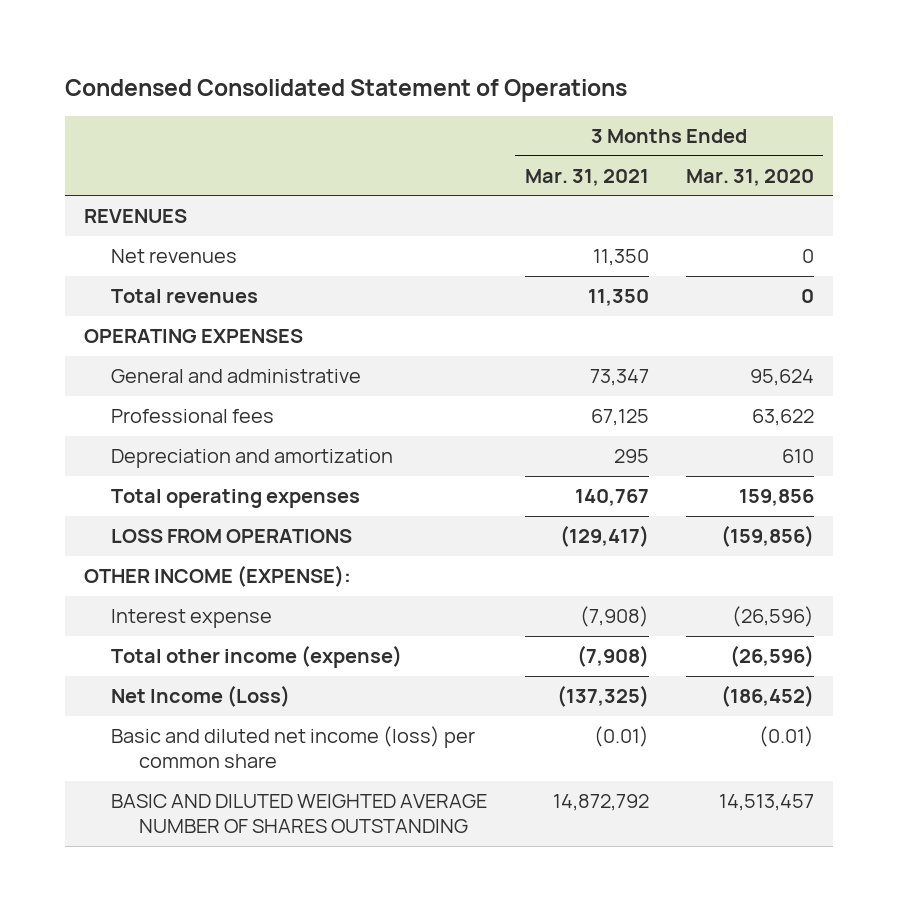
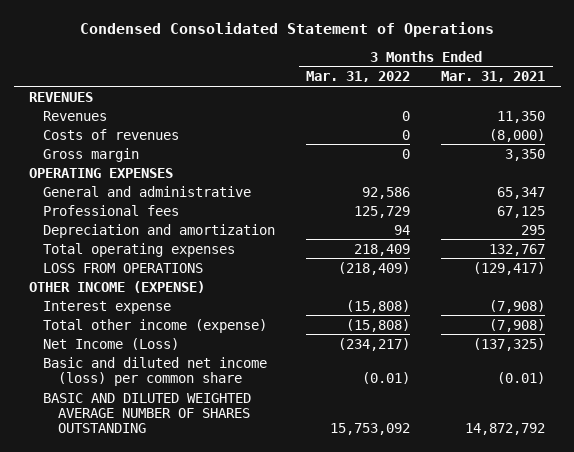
- | 3 Months Ended Mar. 31, 2021 | 3 Months Ended Mar. 31, 2020
+ | 3 Months Ended Mar. 31, 2022 | 3 Months Ended Mar. 31, 2021
- Net revenues | 11,350 | 0
- Total revenues | 11,350 | 0
+ Revenues | 0 | 11,350
+ Costs of revenues | 0 | (8,000)
+ Gross margin | 0 | 3,350
- General and administrative | 73,347 | 95,624
+ General and administrative | 92,586 | 65,347
- Total operating expenses | 140,767 | 159,856
+ Total operating expenses | 218,409 | 132,767
- OTHER INCOME (EXPENSE):
+ OTHER INCOME (EXPENSE)

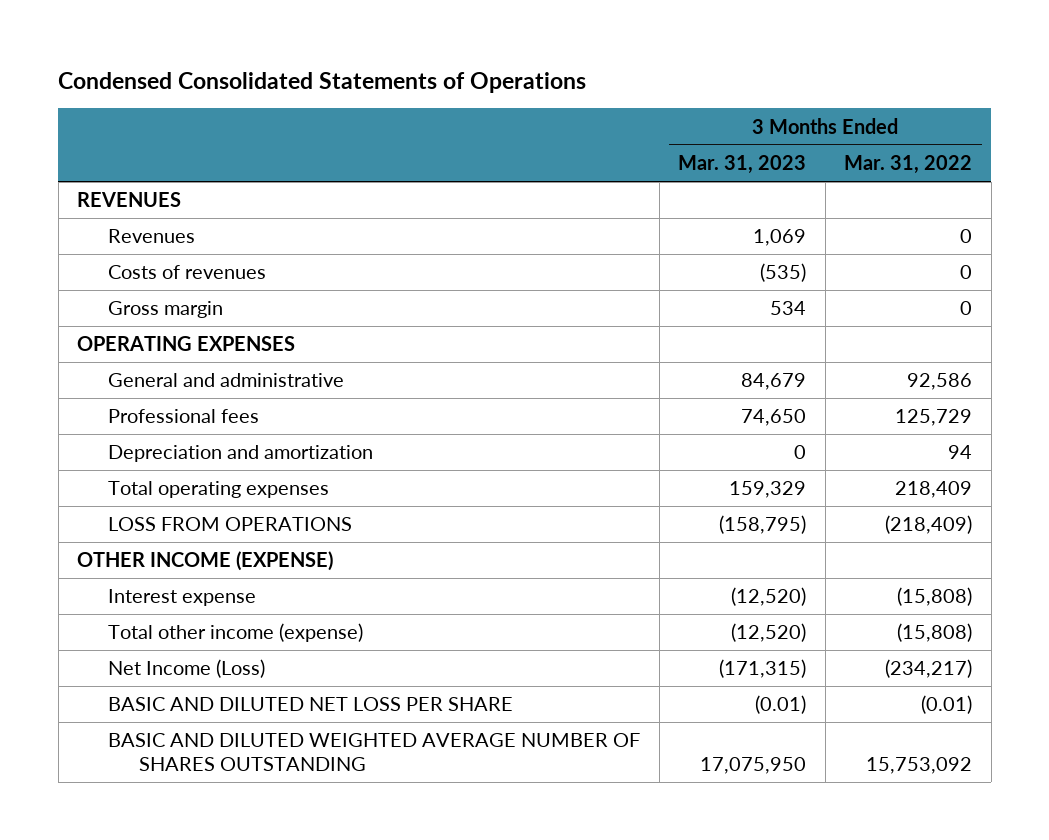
- Condensed Consolidated Statement of Operations
+ Condensed Consolidated Statements of Operations
- | 3 Months Ended Mar. 31, 2022 | 3 Months Ended Mar. 31, 2021
+ | 3 Months Ended Mar. 31, 2023 | 3 Months Ended Mar. 31, 2022
- Basic and diluted net income (loss) per common share | (0.01) | (0.01)
+ BASIC AND DILUTED NET LOSS PER SHARE | (0.01) | (0.01)

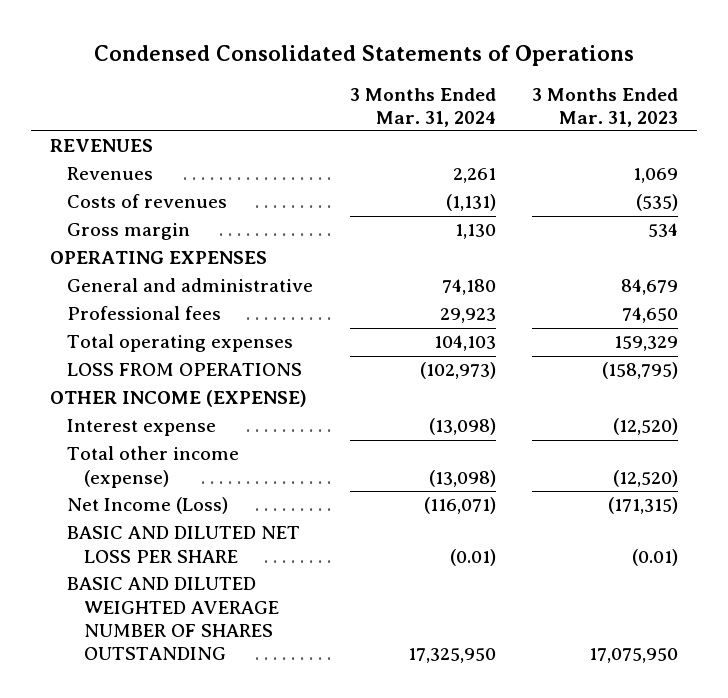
- | 3 Months Ended Mar. 31, 2023 | 3 Months Ended Mar. 31, 2022
+ | 3 Months Ended Mar. 31, 2024 | 3 Months Ended Mar. 31, 2023
- Depreciation and amortization | 0 | 94

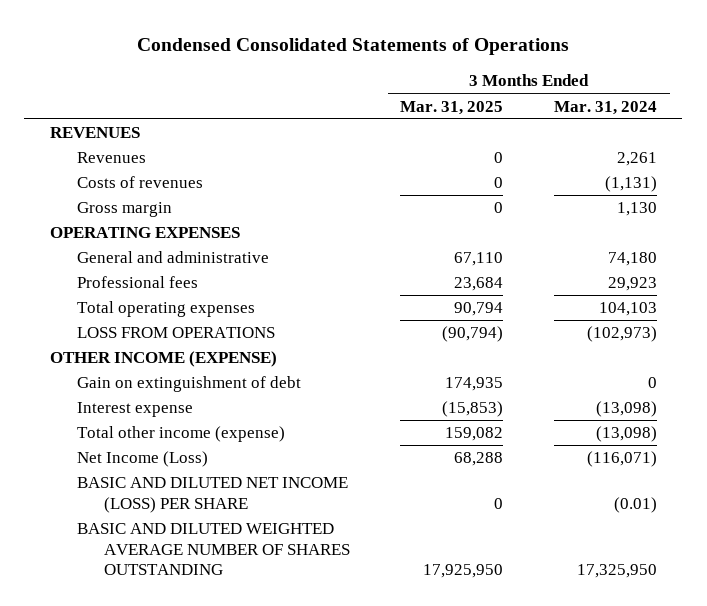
- | 3 Months Ended Mar. 31, 2024 | 3 Months Ended Mar. 31, 2023
+ | 3 Months Ended Mar. 31, 2025 | 3 Months Ended Mar. 31, 2024
+ Gain on extinguishment of debt | 174,935 | 0
- BASIC AND DILUTED NET LOSS PER SHARE | (0.01) | (0.01)
+ BASIC AND DILUTED NET INCOME (LOSS) PER SHARE | 0 | (0.01)

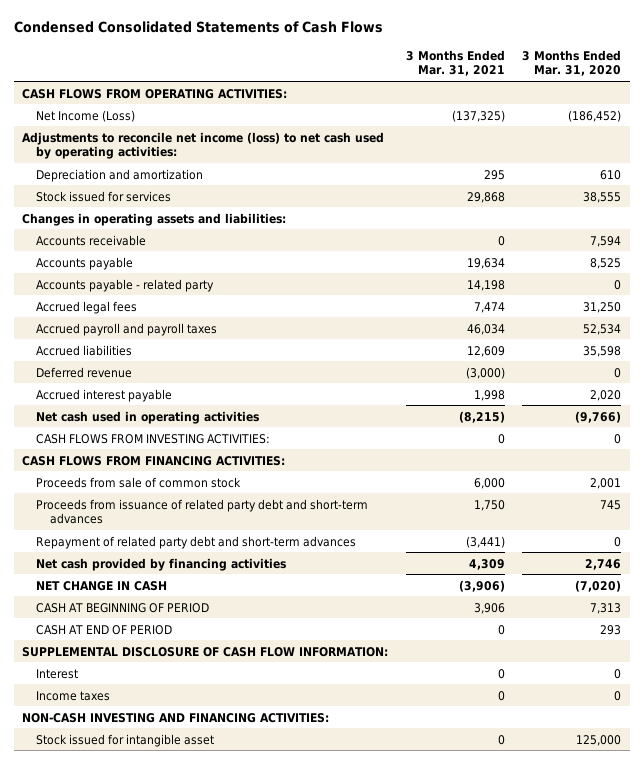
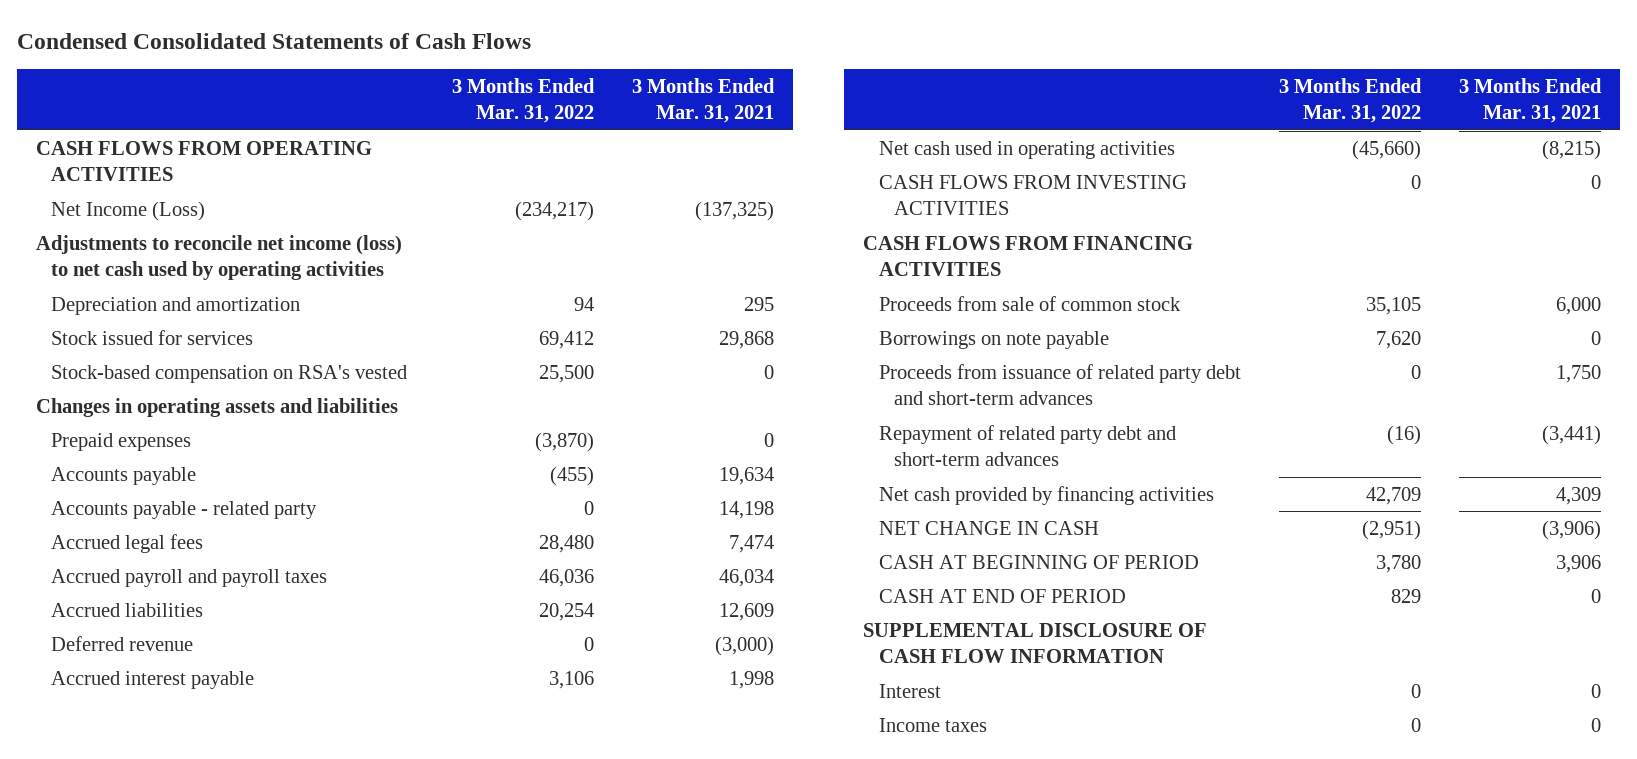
- | 3 Months Ended Mar. 31, 2021 | 3 Months Ended Mar. 31, 2020
+ | 3 Months Ended Mar. 31, 2022 | 3 Months Ended Mar. 31, 2021
- CASH FLOWS FROM OPERATING ACTIVITIES:
+ CASH FLOWS FROM OPERATING ACTIVITIES
- Adjustments to reconcile net income (loss) to net cash used by operating activities:
+ Adjustments to reconcile net income (loss) to net cash used by operating activities
- Changes in operating assets and liabilities:
- Accounts receivable | 0 | 7,594
+ Stock-based compensation on RSA's vested | 25,500 | 0
+ Changes in operating assets and liabilities
+ Prepaid expenses | (3,870) | 0
- CASH FLOWS FROM INVESTING ACTIVITIES: | 0 | 0
- CASH FLOWS FROM FINANCING ACTIVITIES:
+ CASH FLOWS FROM INVESTING ACTIVITIES | 0 | 0
+ CASH FLOWS FROM FINANCING ACTIVITIES
+ Borrowings on note payable | 7,620 | 0
- SUPPLEMENTAL DISCLOSURE OF CASH FLOW INFORMATION:
+ SUPPLEMENTAL DISCLOSURE OF CASH FLOW INFORMATION
- NON-CASH INVESTING AND FINANCING ACTIVITIES:
- Stock issued for intangible asset | 0 | 125,000

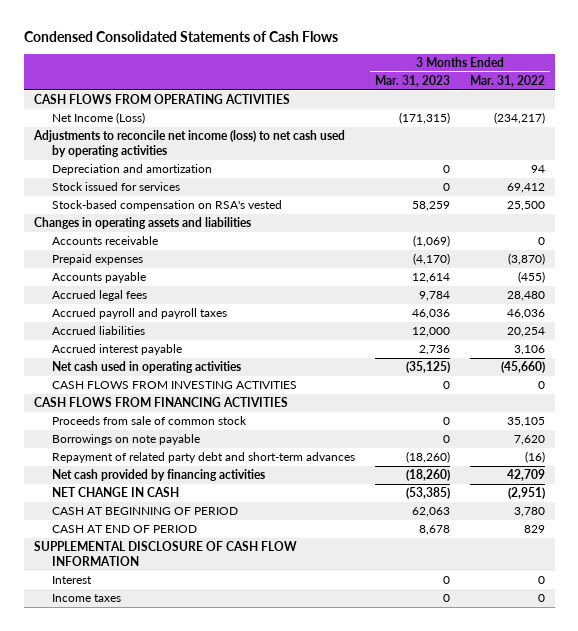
- | 3 Months Ended Mar. 31, 2022 | 3 Months Ended Mar. 31, 2021
+ | 3 Months Ended Mar. 31, 2023 | 3 Months Ended Mar. 31, 2022
+ Accounts receivable | (1,069) | 0
- Accounts payable - related party | 0 | 14,198
- Deferred revenue | 0 | (3,000)
- Proceeds from issuance of related party debt and short-term advances | 0 | 1,750

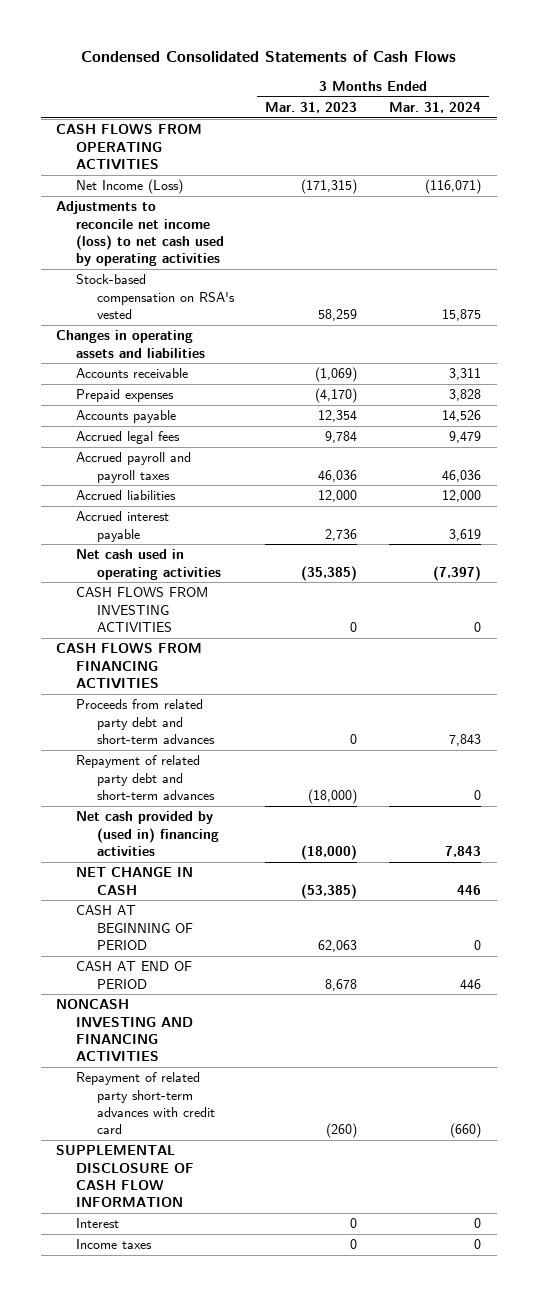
- | 3 Months Ended Mar. 31, 2023 | 3 Months Ended Mar. 31, 2022
+ | 3 Months Ended Mar. 31, 2023 | 3 Months Ended Mar. 31, 2024
- Depreciation and amortization | 0 | 94
- Stock issued for services | 0 | 69,412
- Accounts payable | 12,614 | (455)
+ Accounts payable | 12,354 | 14,526
- Net cash used in operating activities | (35,125) | (45,660)
+ Net cash used in operating activities | (35,385) | (7,397)
- Proceeds from sale of common stock | 0 | 35,105
- Borrowings on note payable | 0 | 7,620
- Repayment of related party debt and short-term advances | (18,260) | (16)
- Net cash provided by financing activities | (18,260) | 42,709
+ Proceeds from related party debt and short-term advances | 0 | 7,843
+ Repayment of related party debt and short-term advances | (18,000) | 0
+ Net cash provided by (used in) financing activities | (18,000) | 7,843
+ NONCASH INVESTING AND FINANCING ACTIVITIES
+ Repayment of related party short-term advances with credit card | (260) | (660)

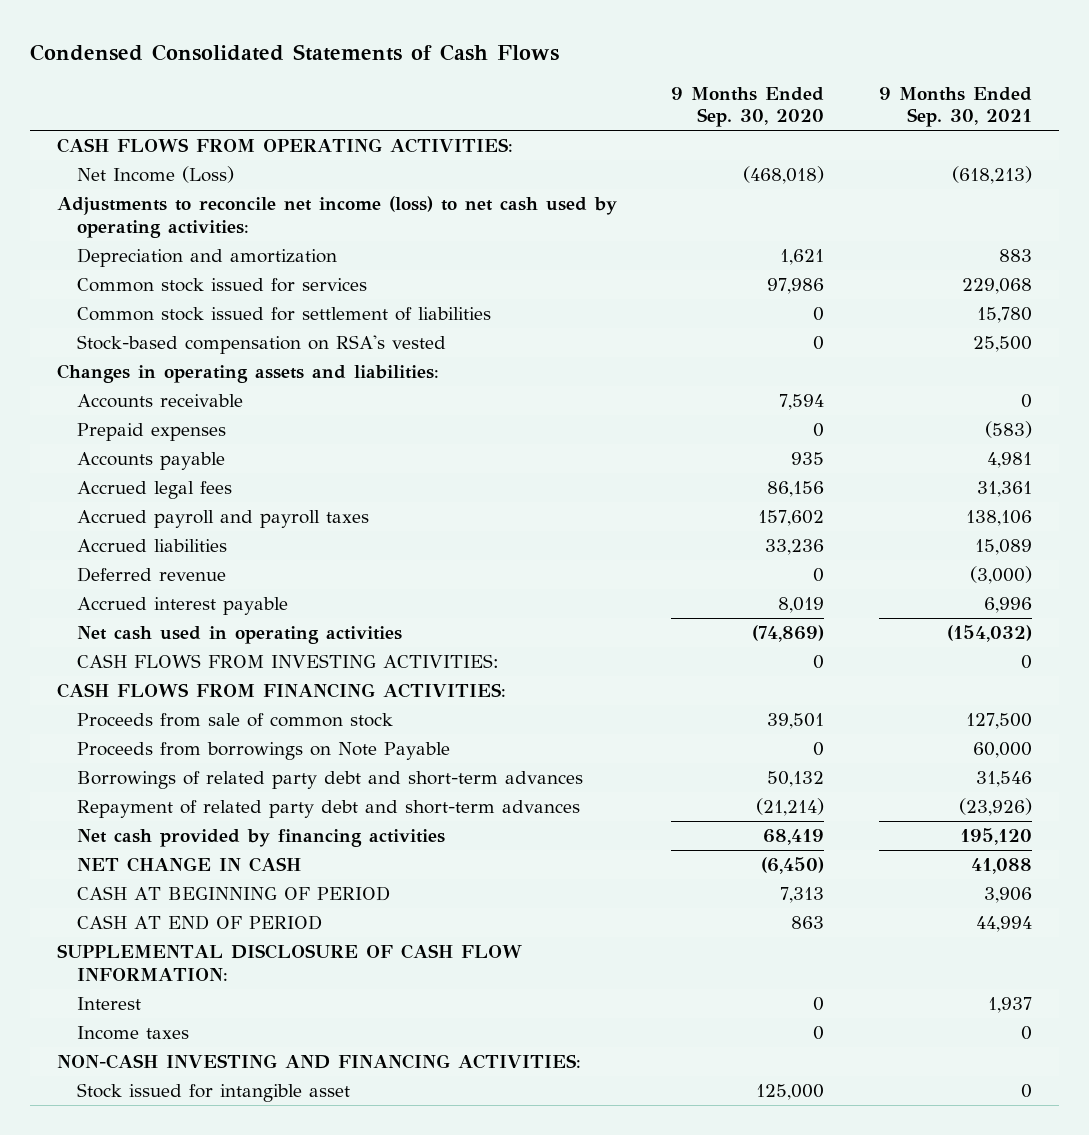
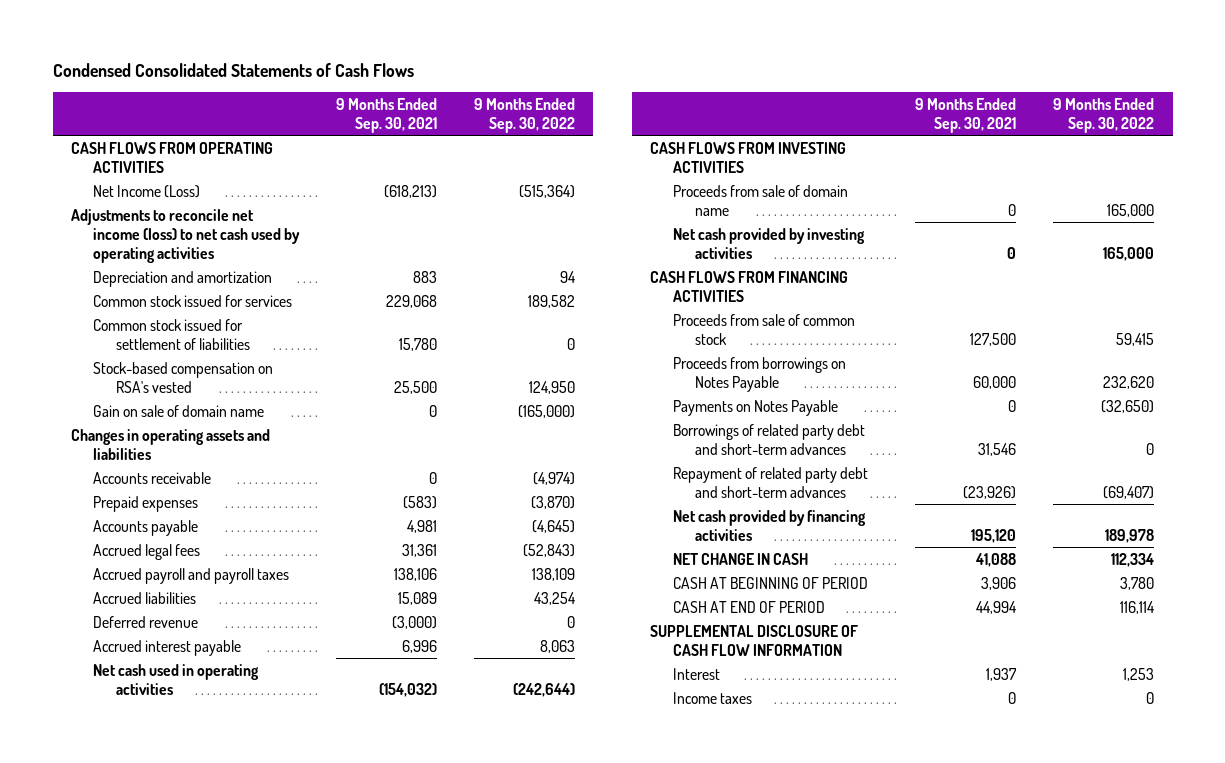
- | 9 Months Ended Sep. 30, 2020 | 9 Months Ended Sep. 30, 2021
+ | 9 Months Ended Sep. 30, 2021 | 9 Months Ended Sep. 30, 2022
- CASH FLOWS FROM OPERATING ACTIVITIES:
+ CASH FLOWS FROM OPERATING ACTIVITIES
- Adjustments to reconcile net income (loss) to net cash used by operating activities:
+ Adjustments to reconcile net income (loss) to net cash used by operating activities
- Changes in operating assets and liabilities:
+ Gain on sale of domain name | 0 | (165,000)
+ Changes in operating assets and liabilities
- CASH FLOWS FROM INVESTING ACTIVITIES: | 0 | 0
- CASH FLOWS FROM FINANCING ACTIVITIES:
+ CASH FLOWS FROM INVESTING ACTIVITIES
+ Proceeds from sale of domain name | 0 | 165,000
+ Net cash provided by investing activities | 0 | 165,000
+ CASH FLOWS FROM FINANCING ACTIVITIES
- Proceeds from borrowings on Note Payable | 0 | 60,000
+ Proceeds from borrowings on Notes Payable | 60,000 | 232,620
+ Payments on Notes Payable | 0 | (32,650)
- SUPPLEMENTAL DISCLOSURE OF CASH FLOW INFORMATION:
+ SUPPLEMENTAL DISCLOSURE OF CASH FLOW INFORMATION
- NON-CASH INVESTING AND FINANCING ACTIVITIES:
- Stock issued for intangible asset | 125,000 | 0

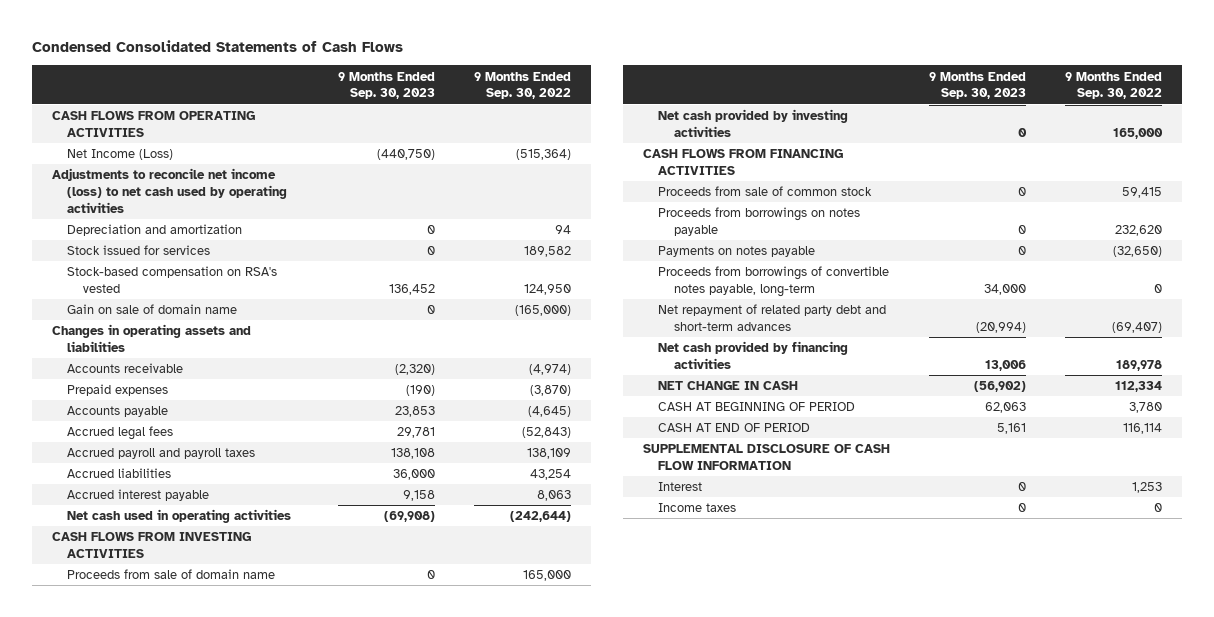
- | 9 Months Ended Sep. 30, 2021 | 9 Months Ended Sep. 30, 2022
+ | 9 Months Ended Sep. 30, 2023 | 9 Months Ended Sep. 30, 2022
- Common stock issued for services | 229,068 | 189,582
- Common stock issued for settlement of liabilities | 15,780 | 0
+ Stock issued for services | 0 | 189,582
- Deferred revenue | (3,000) | 0
- Proceeds from borrowings on Notes Payable | 60,000 | 232,620
- Payments on Notes Payable | 0 | (32,650)
- Borrowings of related party debt and short-term advances | 31,546 | 0
- Repayment of related party debt and short-term advances | (23,926) | (69,407)
+ Proceeds from borrowings on notes payable | 0 | 232,620
+ Payments on notes payable | 0 | (32,650)
+ Proceeds from borrowings of convertible notes payable, long-term | 34,000 | 0
+ Net repayment of related party debt and short-term advances | (20,994) | (69,407)

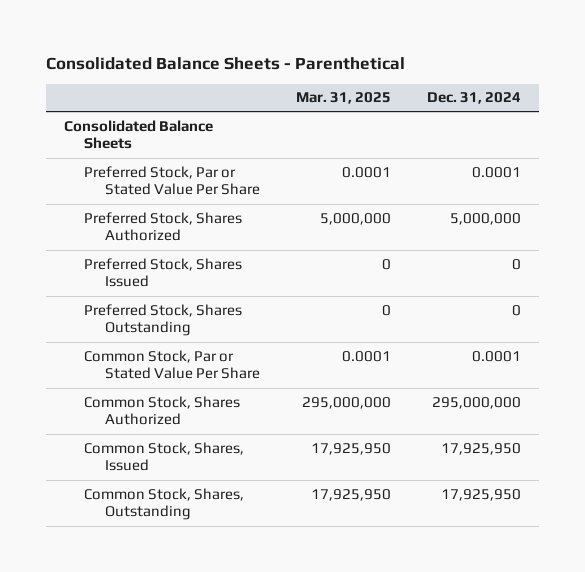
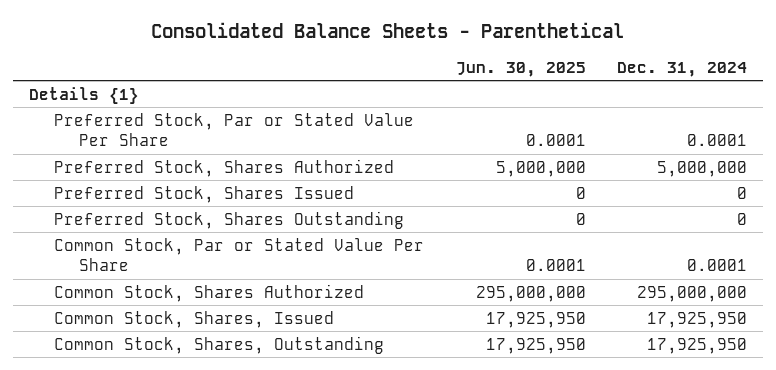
- | Mar. 31, 2025 | Dec. 31, 2024
+ | Jun. 30, 2025 | Dec. 31, 2024
- Consolidated Balance Sheets
+ Details {1}

